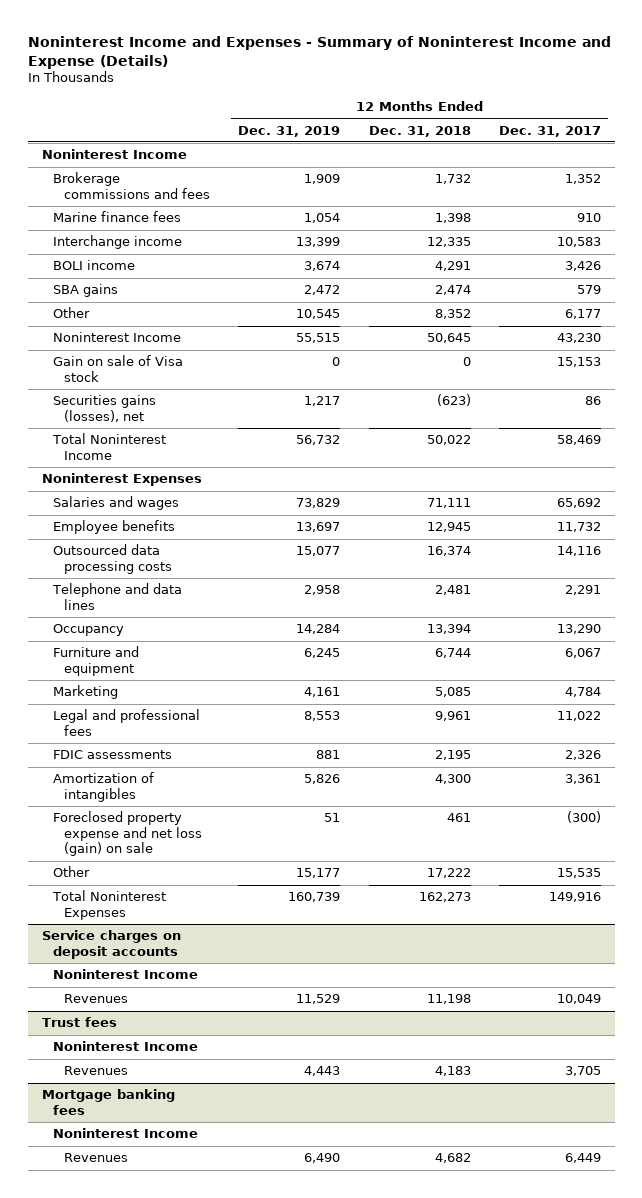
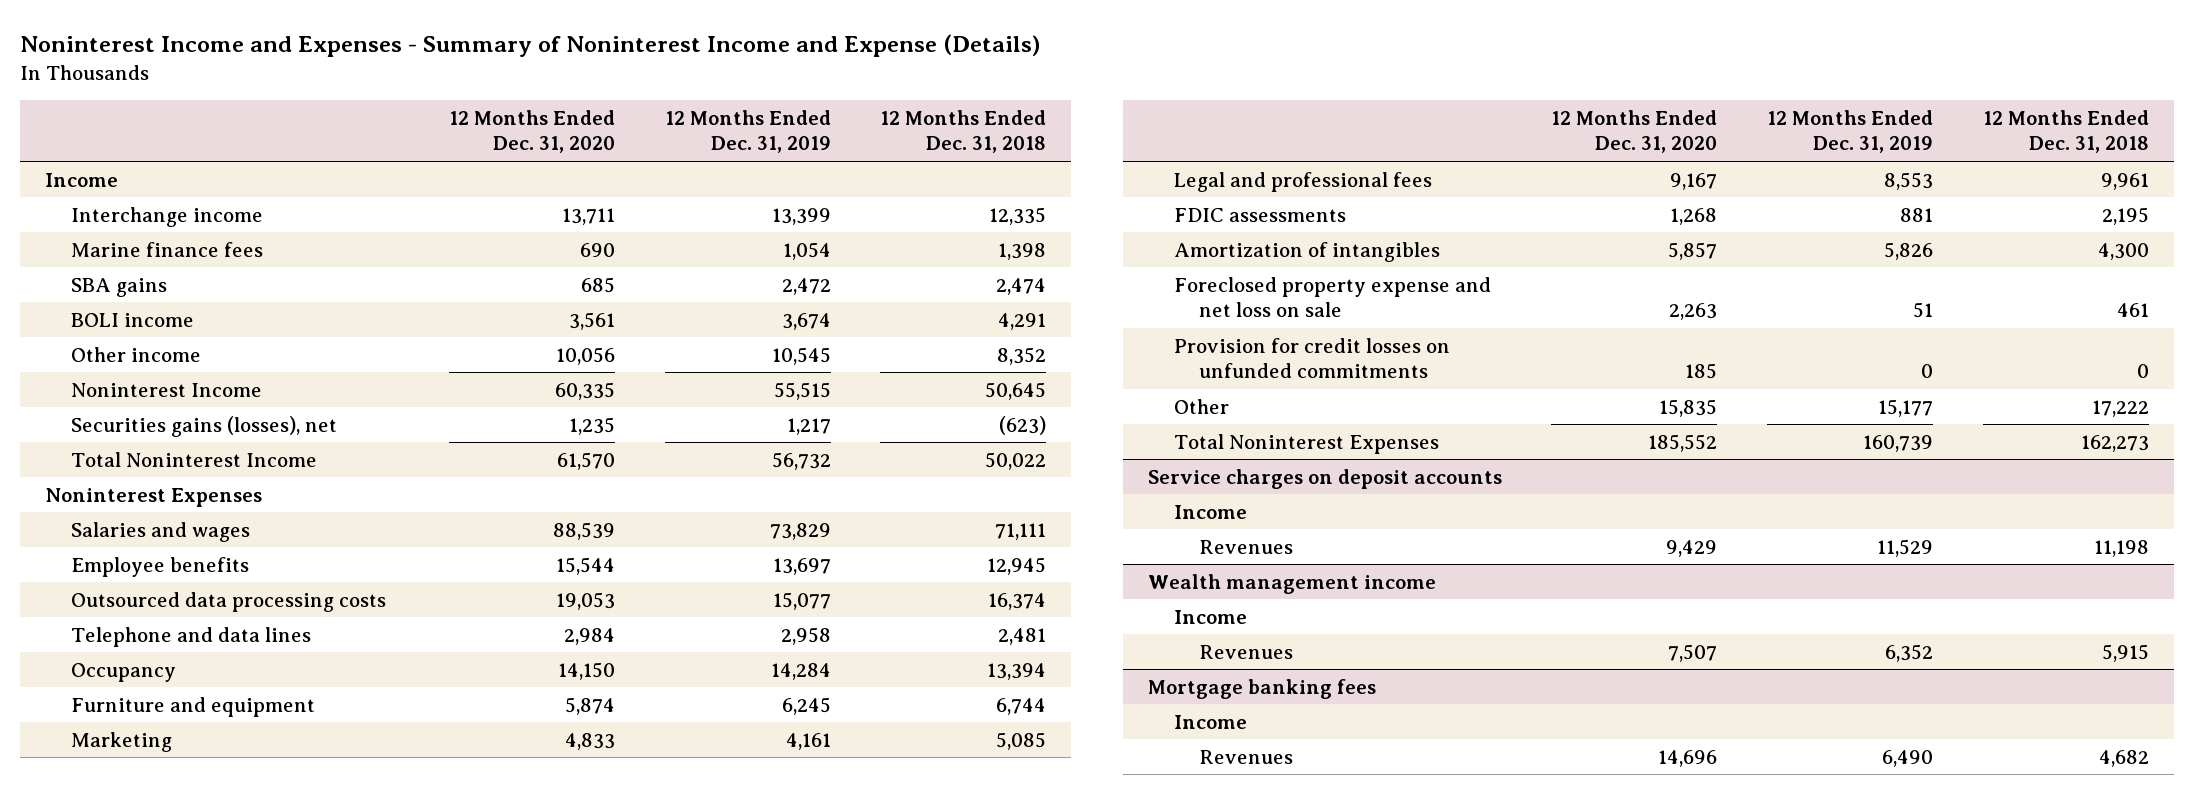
- | 12 Months Ended Dec. 31, 2019 | 12 Months Ended Dec. 31, 2018 | 12 Months Ended Dec. 31, 2017
+ | 12 Months Ended Dec. 31, 2020 | 12 Months Ended Dec. 31, 2019 | 12 Months Ended Dec. 31, 2018
- Noninterest Income
- Brokerage commissions and fees | 1,909 | 1,732 | 1,352
+ Income
moved down: Marine finance fees | 690 | 1,054 | 1,398
- Other | 10,545 | 8,352 | 6,177
moved down: BOLI income | 3,561 | 3,674 | 4,291
+ Other income | 10,056 | 10,545 | 8,352
- Gain on sale of Visa stock | 0 | 0 | 15,153
- Foreclosed property expense and net loss (gain) on sale | 51 | 461 | (300)
+ Foreclosed property expense and net loss on sale | 2,263 | 51 | 461
+ Provision for credit losses on unfunded commitments | 185 | 0 | 0
@ Service charges on deposit accounts
- Noninterest Income
+ Income
- Trust fees
- Noninterest Income
- Revenues | 4,443 | 4,183 | 3,705
+ Wealth management income
+ Income
+ Revenues | 7,507 | 6,352 | 5,915
@ Mortgage banking fees
- Noninterest Income
+ Income

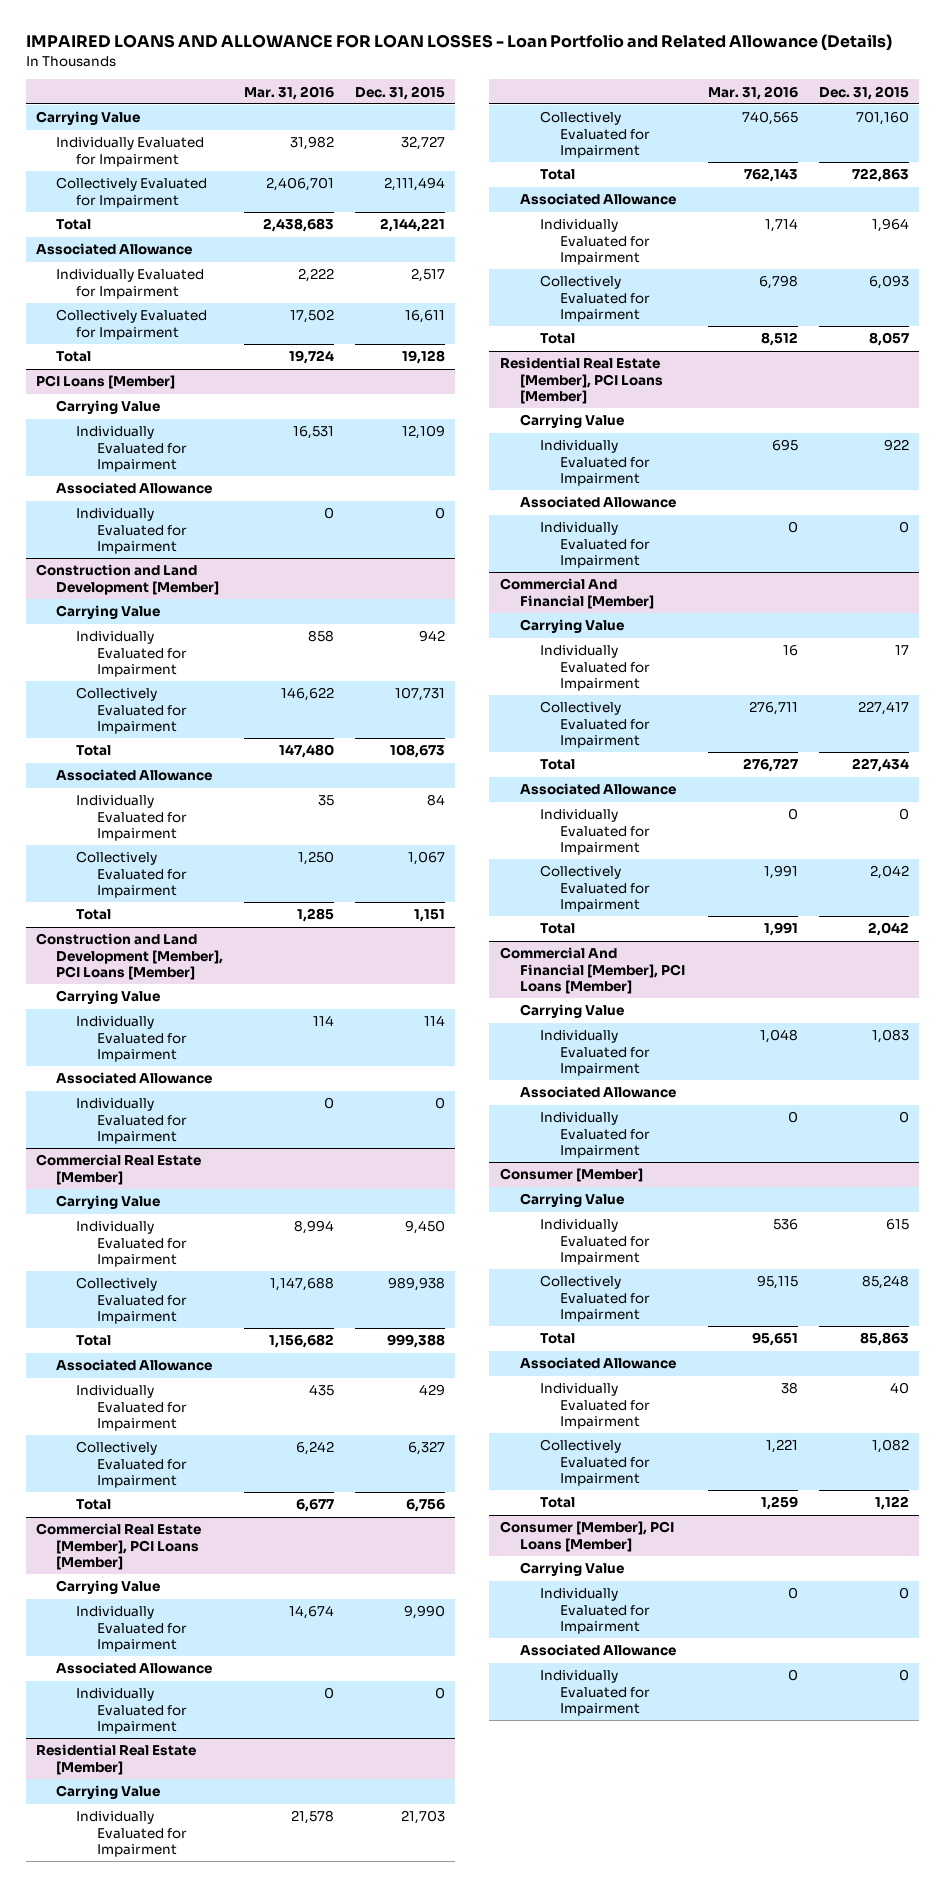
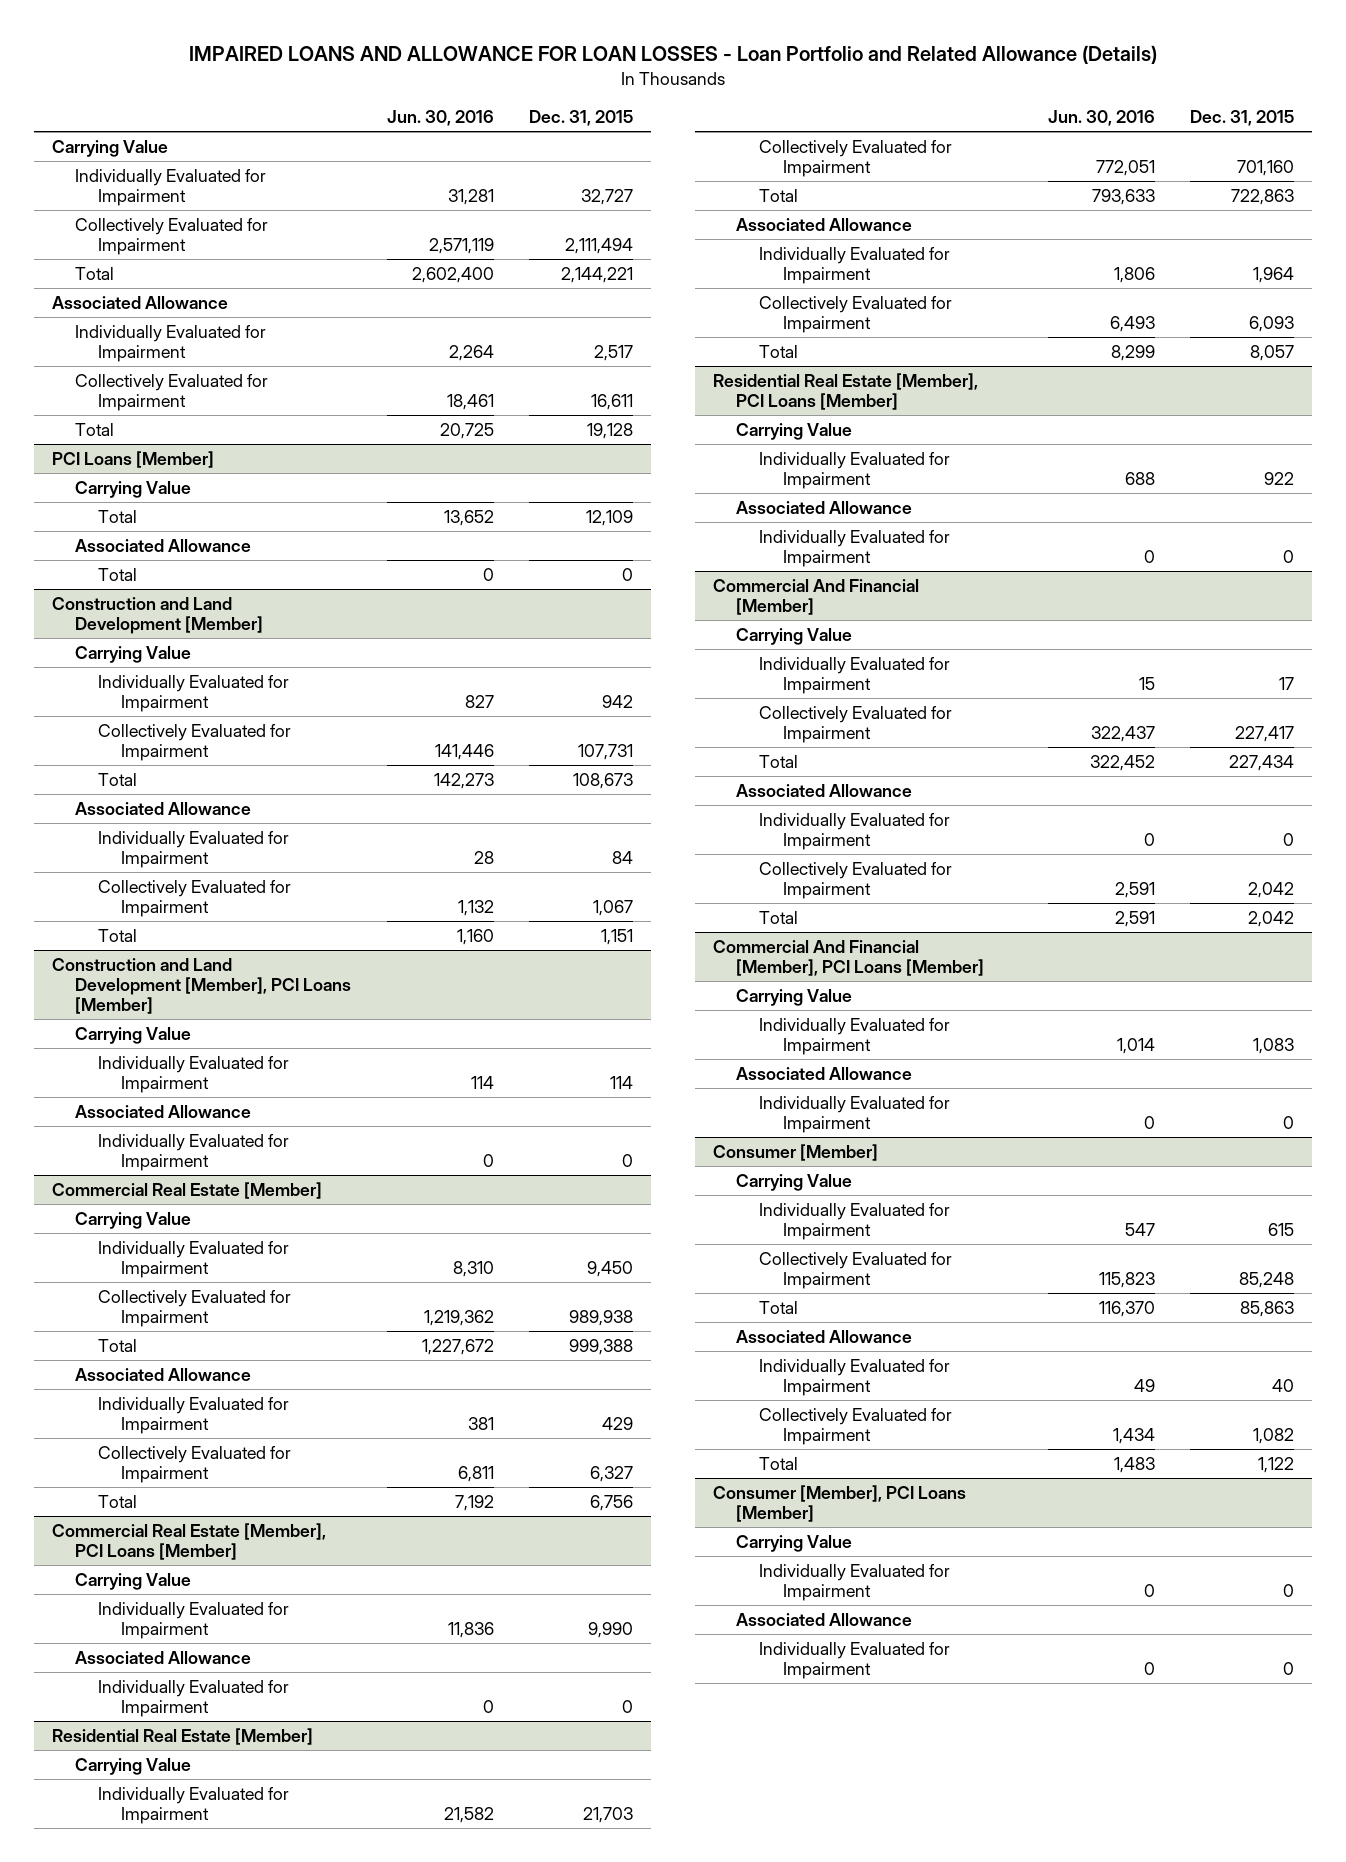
- | Mar. 31, 2016 | Dec. 31, 2015
+ | Jun. 30, 2016 | Dec. 31, 2015
@ PCI Loans [Member]
- Individually Evaluated for Impairment | 16,531 | 12,109
+ Total | 13,652 | 12,109
- Individually Evaluated for Impairment | 0 | 0
+ Total | 0 | 0

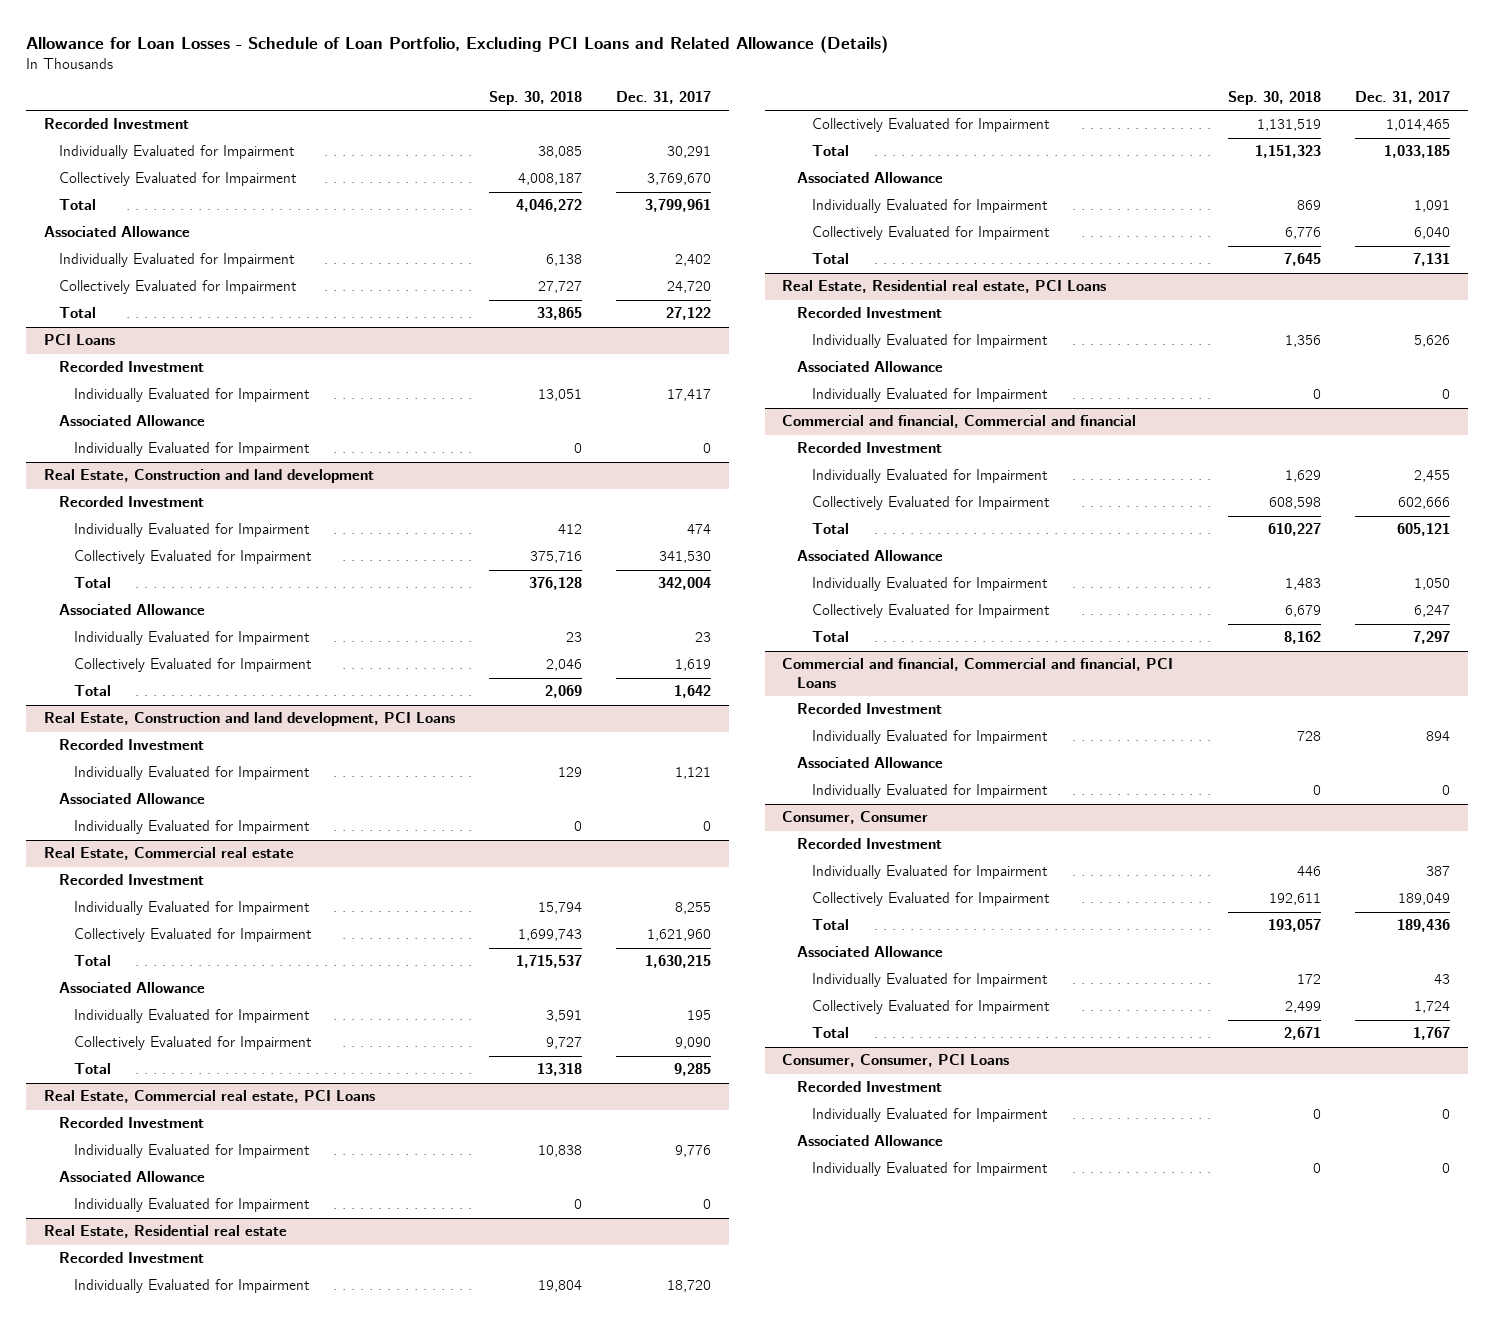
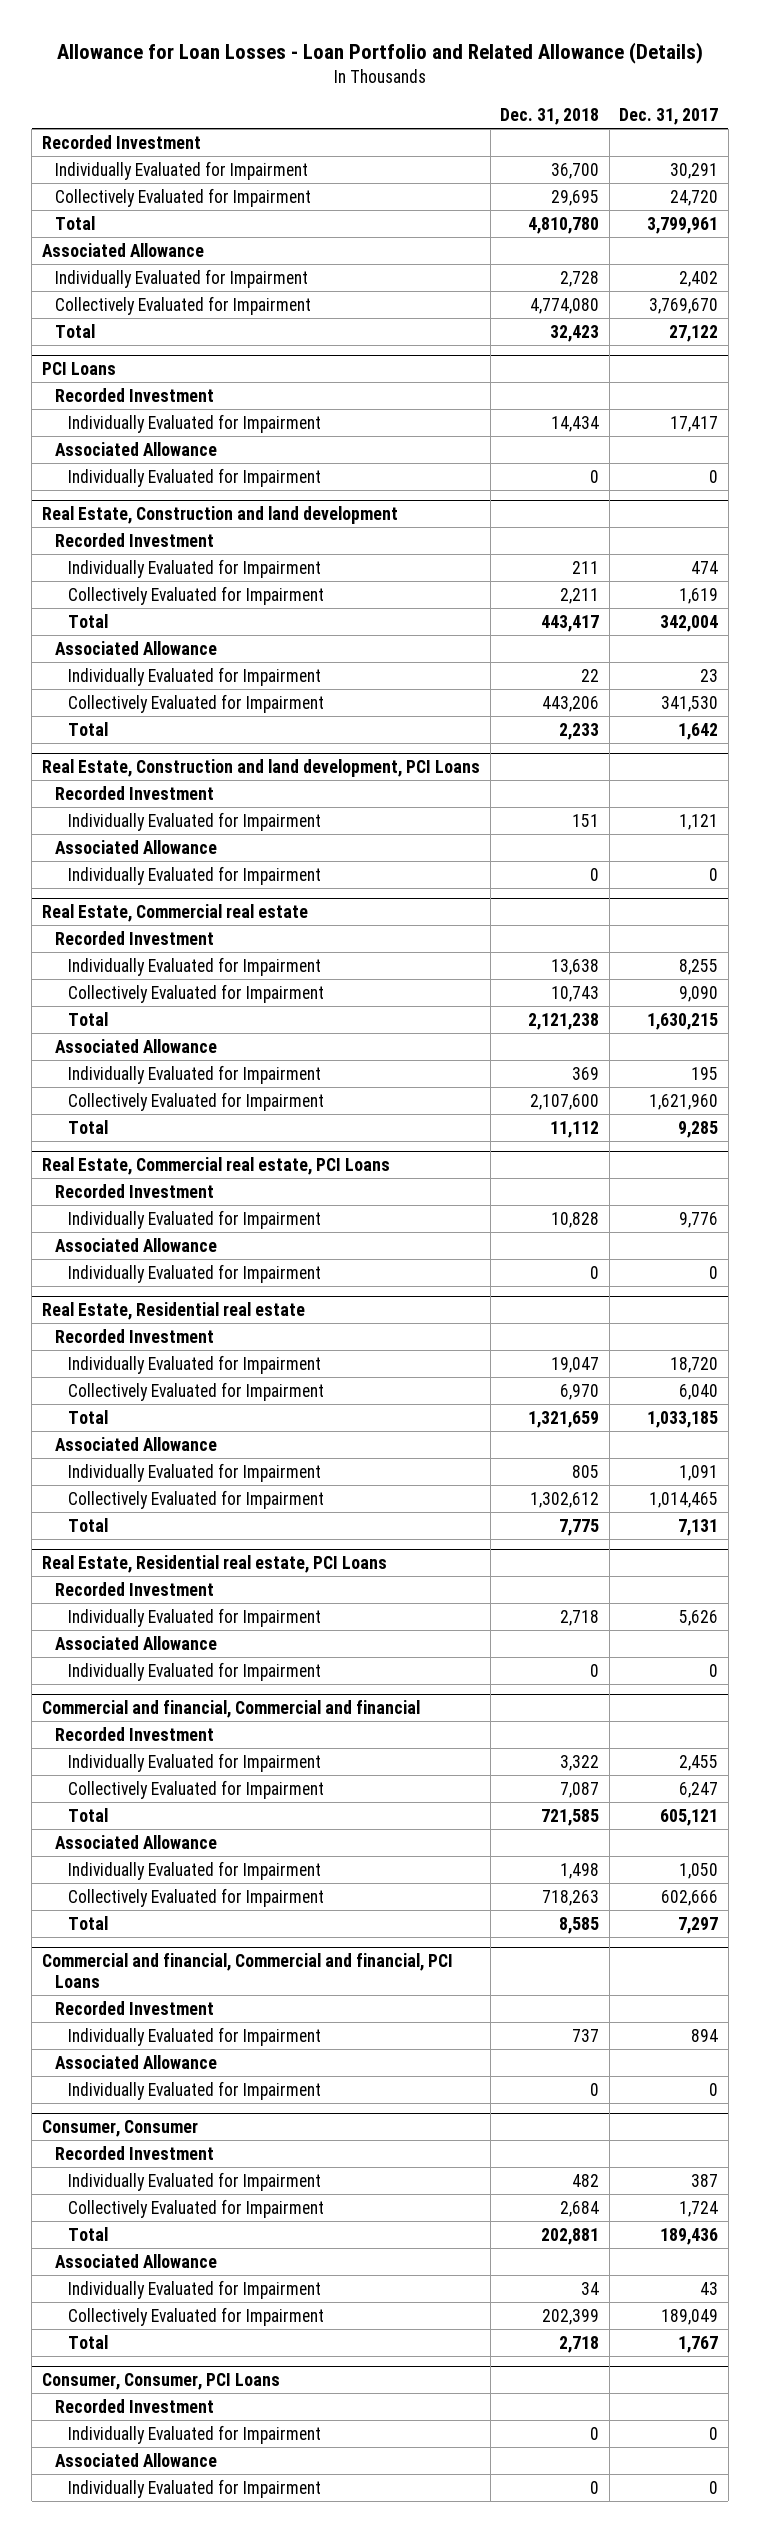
- Allowance for Loan Losses - Schedule of Loan Portfolio, Excluding PCI Loans and Related Allowance (Details)
+ Allowance for Loan Losses - Loan Portfolio and Related Allowance (Details)
- | Sep. 30, 2018 | Dec. 31, 2017
+ | Dec. 31, 2018 | Dec. 31, 2017
moved up: Collectively Evaluated for Impairment | 29,695 | 24,720
moved down: Collectively Evaluated for Impairment | 4,774,080 | 3,769,670
@ Real Estate, Construction and land development
moved up: Collectively Evaluated for Impairment | 2,211 | 1,619
moved down: Collectively Evaluated for Impairment | 443,206 | 341,530
@ Real Estate, Commercial real estate
moved up: Collectively Evaluated for Impairment | 10,743 | 9,090
moved down: Collectively Evaluated for Impairment | 2,107,600 | 1,621,960
@ Real Estate, Residential real estate
moved up: Collectively Evaluated for Impairment | 6,970 | 6,040
moved down: Collectively Evaluated for Impairment | 1,302,612 | 1,014,465
@ Commercial and financial, Commercial and financial
moved up: Collectively Evaluated for Impairment | 7,087 | 6,247
moved down: Collectively Evaluated for Impairment | 718,263 | 602,666
@ Consumer, Consumer
moved up: Collectively Evaluated for Impairment | 2,684 | 1,724
moved down: Collectively Evaluated for Impairment | 202,399 | 189,049

